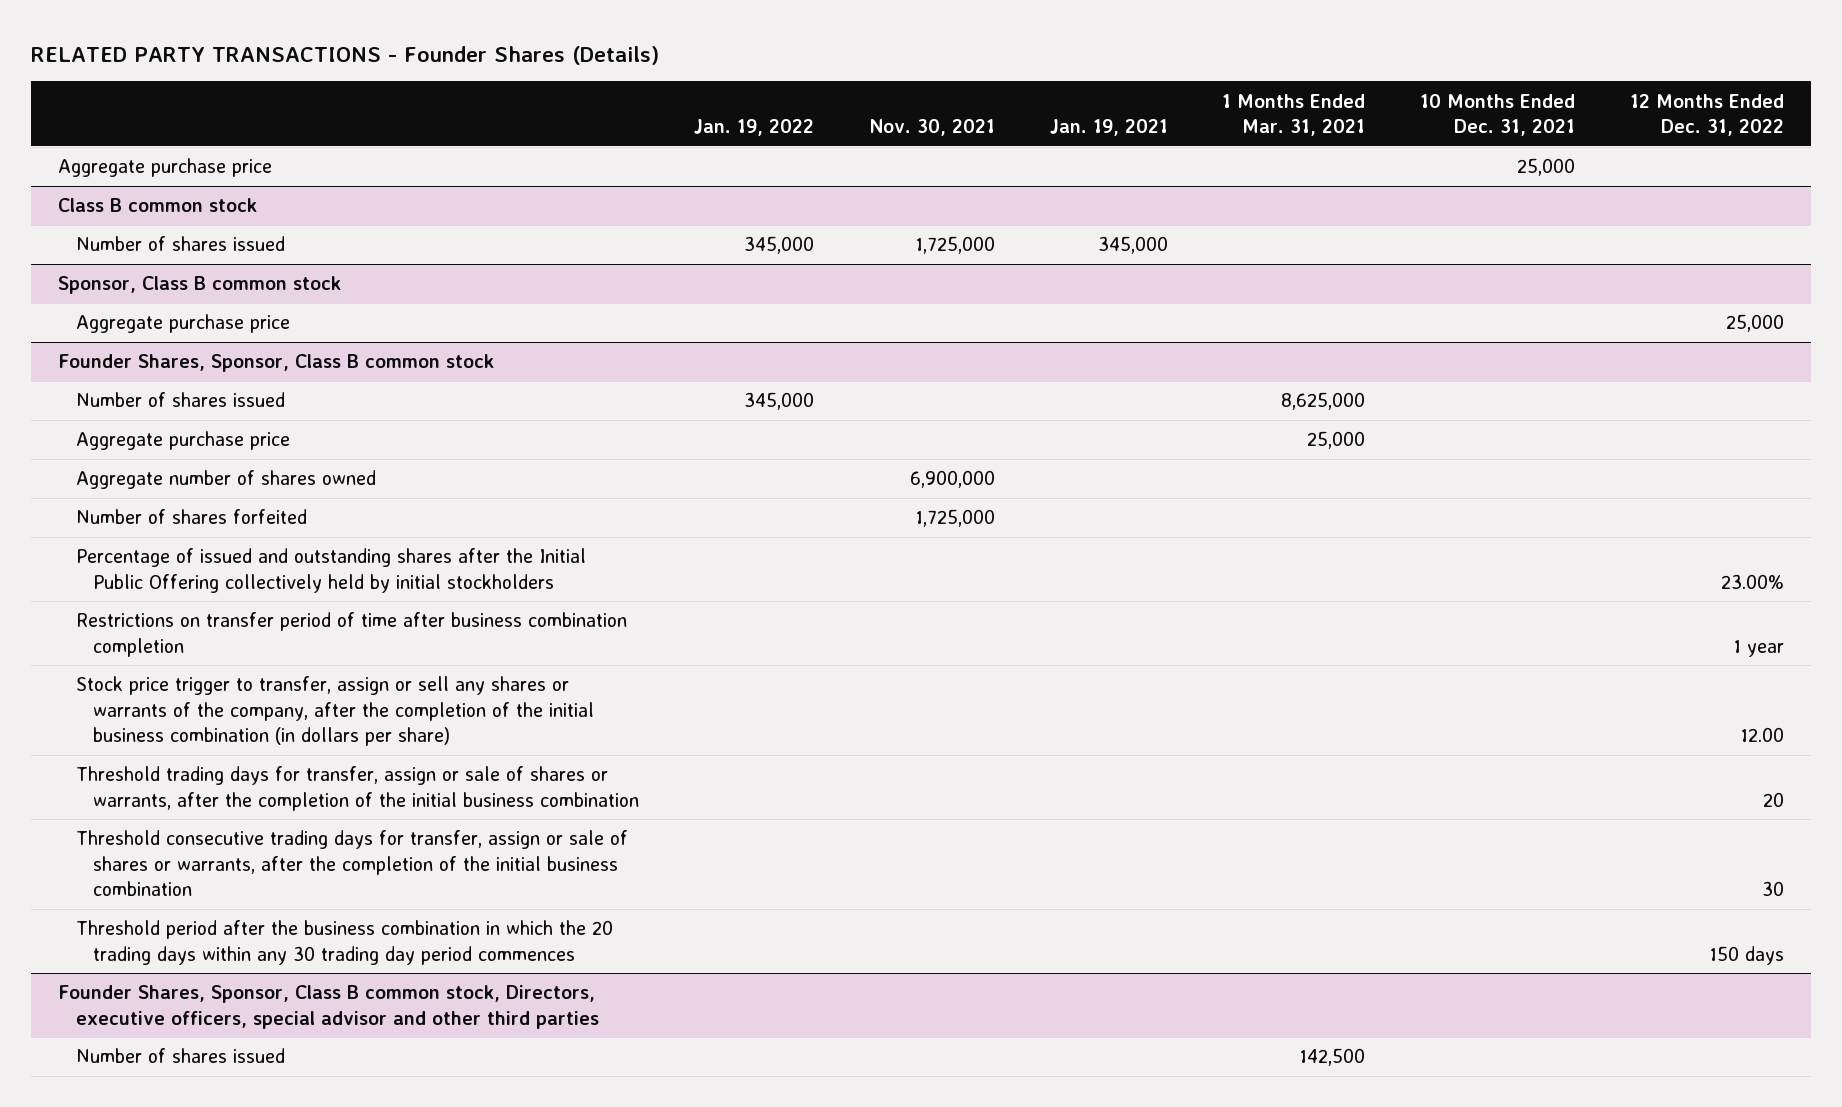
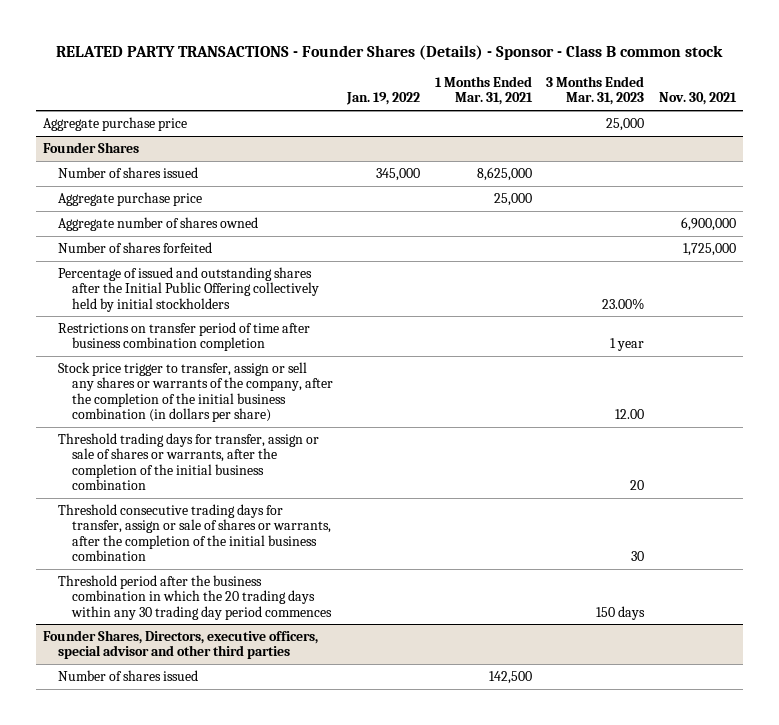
- RELATED PARTY TRANSACTIONS - Founder Shares (Details)
+ RELATED PARTY TRANSACTIONS - Founder Shares (Details) - Sponsor - Class B common stock
- | Jan. 19, 2022 | Nov. 30, 2021 | Jan. 19, 2021 | 1 Months Ended Mar. 31, 2021 | 10 Months Ended Dec. 31, 2021 | 12 Months Ended Dec. 31, 2022
+ | Jan. 19, 2022 | 1 Months Ended Mar. 31, 2021 | 3 Months Ended Mar. 31, 2023 | Nov. 30, 2021
- Class B common stock
- Number of shares issued | 345,000 | 1,725,000 | 345,000 | | |
- Sponsor, Class B common stock
- Aggregate purchase price | | | | | | 25,000
- Founder Shares, Sponsor, Class B common stock
+ Founder Shares
- Founder Shares, Sponsor, Class B common stock, Directors, executive officers, special advisor and other third parties
+ Founder Shares, Directors, executive officers, special advisor and other third parties

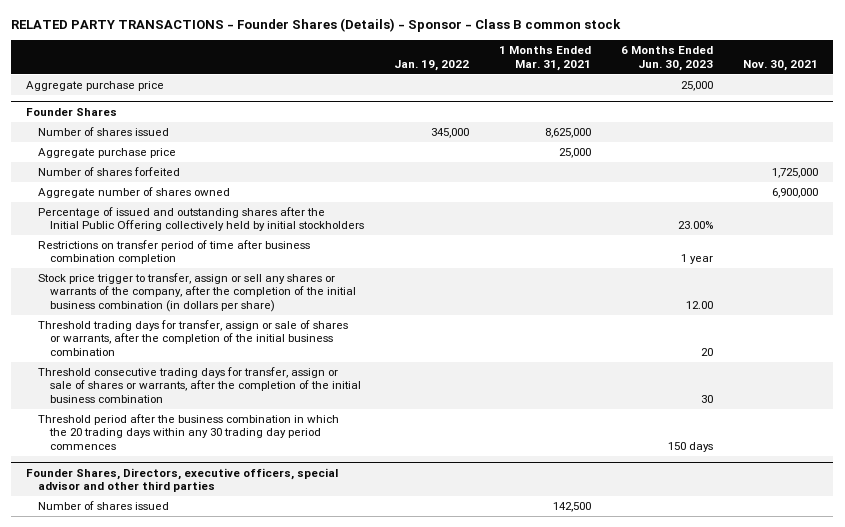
- | Jan. 19, 2022 | 1 Months Ended Mar. 31, 2021 | 3 Months Ended Mar. 31, 2023 | Nov. 30, 2021
+ | Jan. 19, 2022 | 1 Months Ended Mar. 31, 2021 | 6 Months Ended Jun. 30, 2023 | Nov. 30, 2021
@ Founder Shares
moved down: Aggregate number of shares owned | | | | 6,900,000

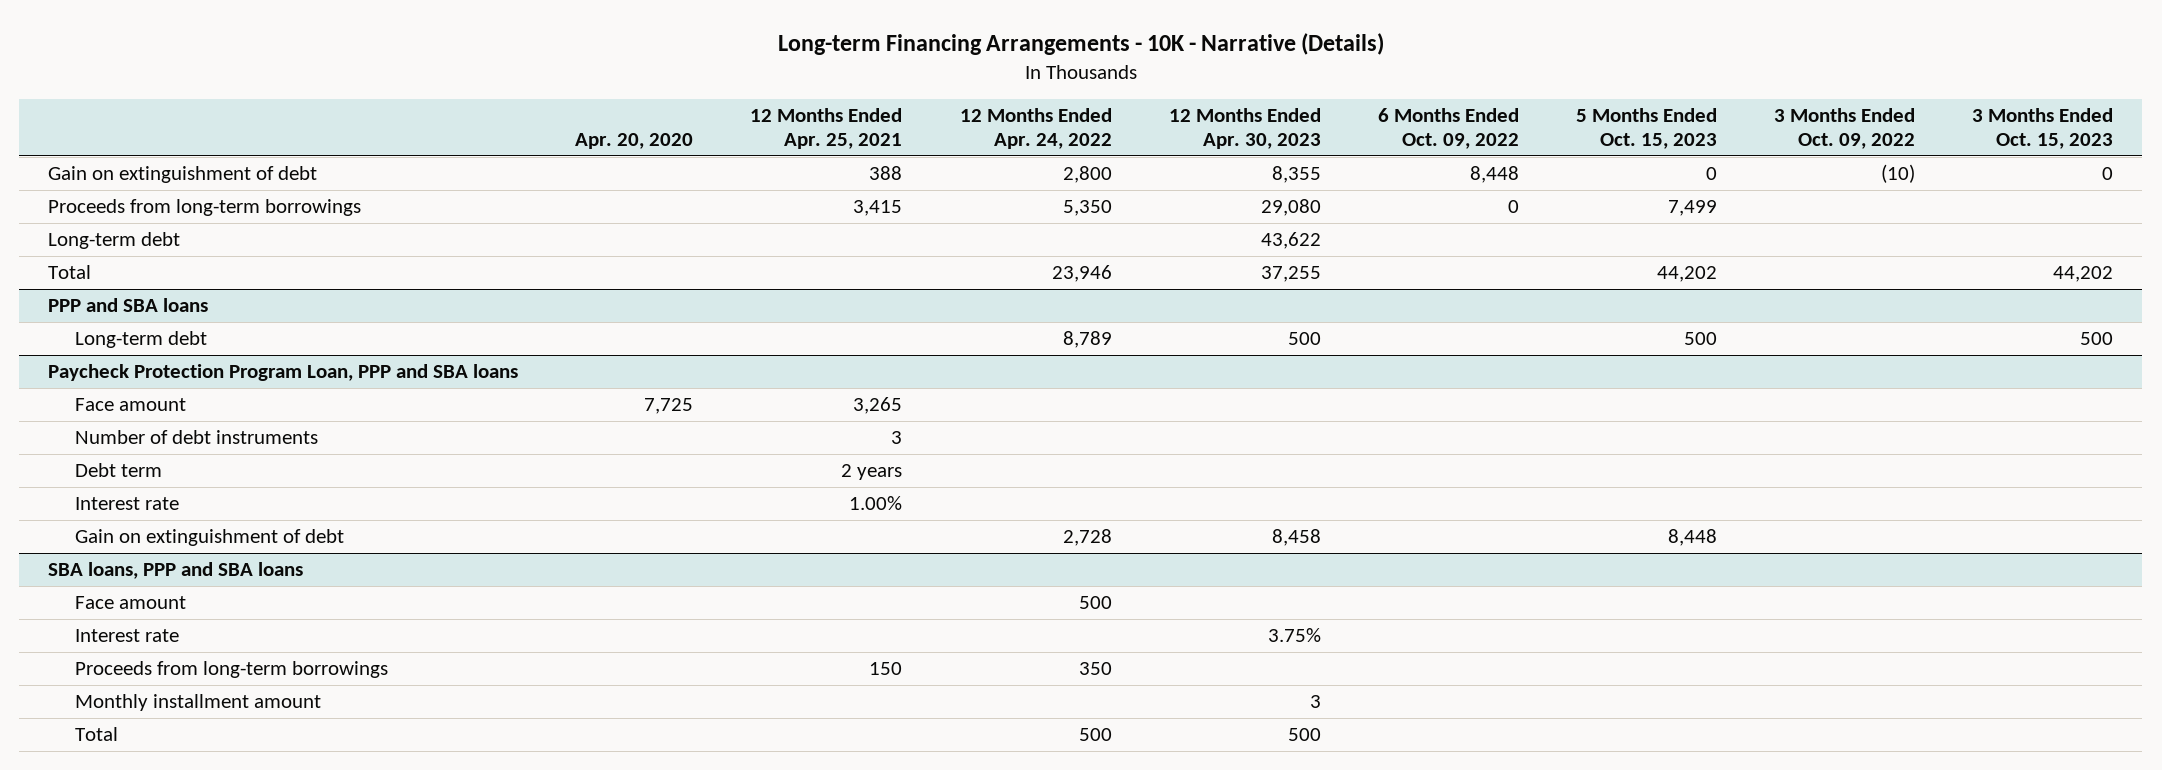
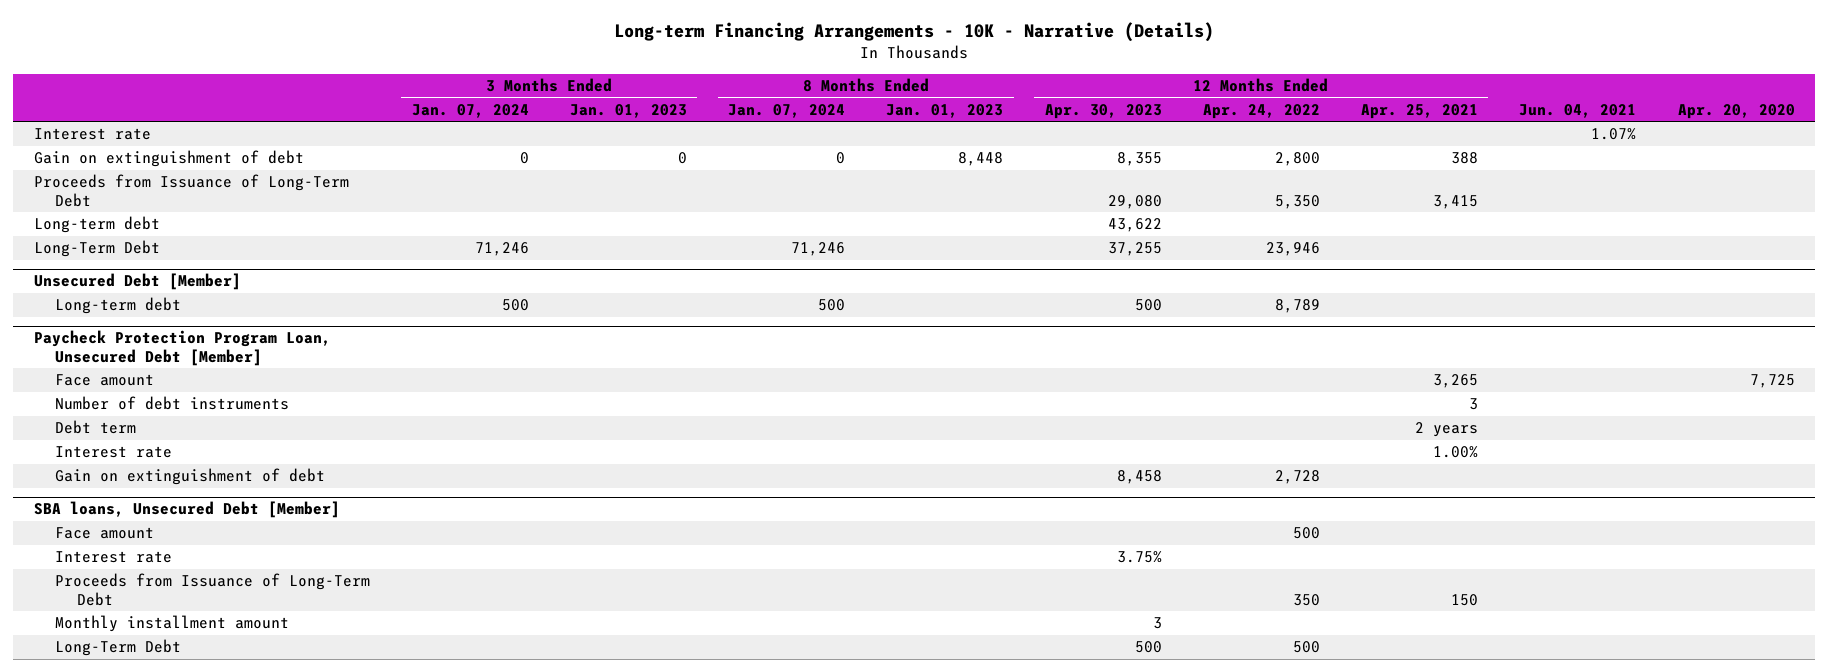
- | Apr. 20, 2020 | 12 Months Ended Apr. 25, 2021 | 12 Months Ended Apr. 24, 2022 | 12 Months Ended Apr. 30, 2023 | 6 Months Ended Oct. 09, 2022 | 5 Months Ended Oct. 15, 2023 | 3 Months Ended Oct. 09, 2022 | 3 Months Ended Oct. 15, 2023
+ | 3 Months Ended Jan. 07, 2024 | 3 Months Ended Jan. 01, 2023 | 8 Months Ended Jan. 07, 2024 | 8 Months Ended Jan. 01, 2023 | 12 Months Ended Apr. 30, 2023 | 12 Months Ended Apr. 24, 2022 | 12 Months Ended Apr. 25, 2021 | Jun. 04, 2021 | Apr. 20, 2020
+ Interest rate | | | | | | | | 1.07% |
- Proceeds from long-term borrowings | | 3,415 | 5,350 | 29,080 | 0 | 7,499 | |
+ Proceeds from Issuance of Long-Term Debt | | | | | 29,080 | 5,350 | 3,415 | |
- Total | | | 23,946 | 37,255 | | 44,202 | | 44,202
- PPP and SBA loans
+ Long-Term Debt | 71,246 | | 71,246 | | 37,255 | 23,946 | | |
+ Unsecured Debt [Member]
- Paycheck Protection Program Loan, PPP and SBA loans
+ Paycheck Protection Program Loan, Unsecured Debt [Member]
- SBA loans, PPP and SBA loans
+ SBA loans, Unsecured Debt [Member]
- Proceeds from long-term borrowings | | 150 | 350 | | | | |
+ Proceeds from Issuance of Long-Term Debt | | | | | | 350 | 150 | |
- Total | | | 500 | 500 | | | |
+ Long-Term Debt | | | | | 500 | 500 | | |

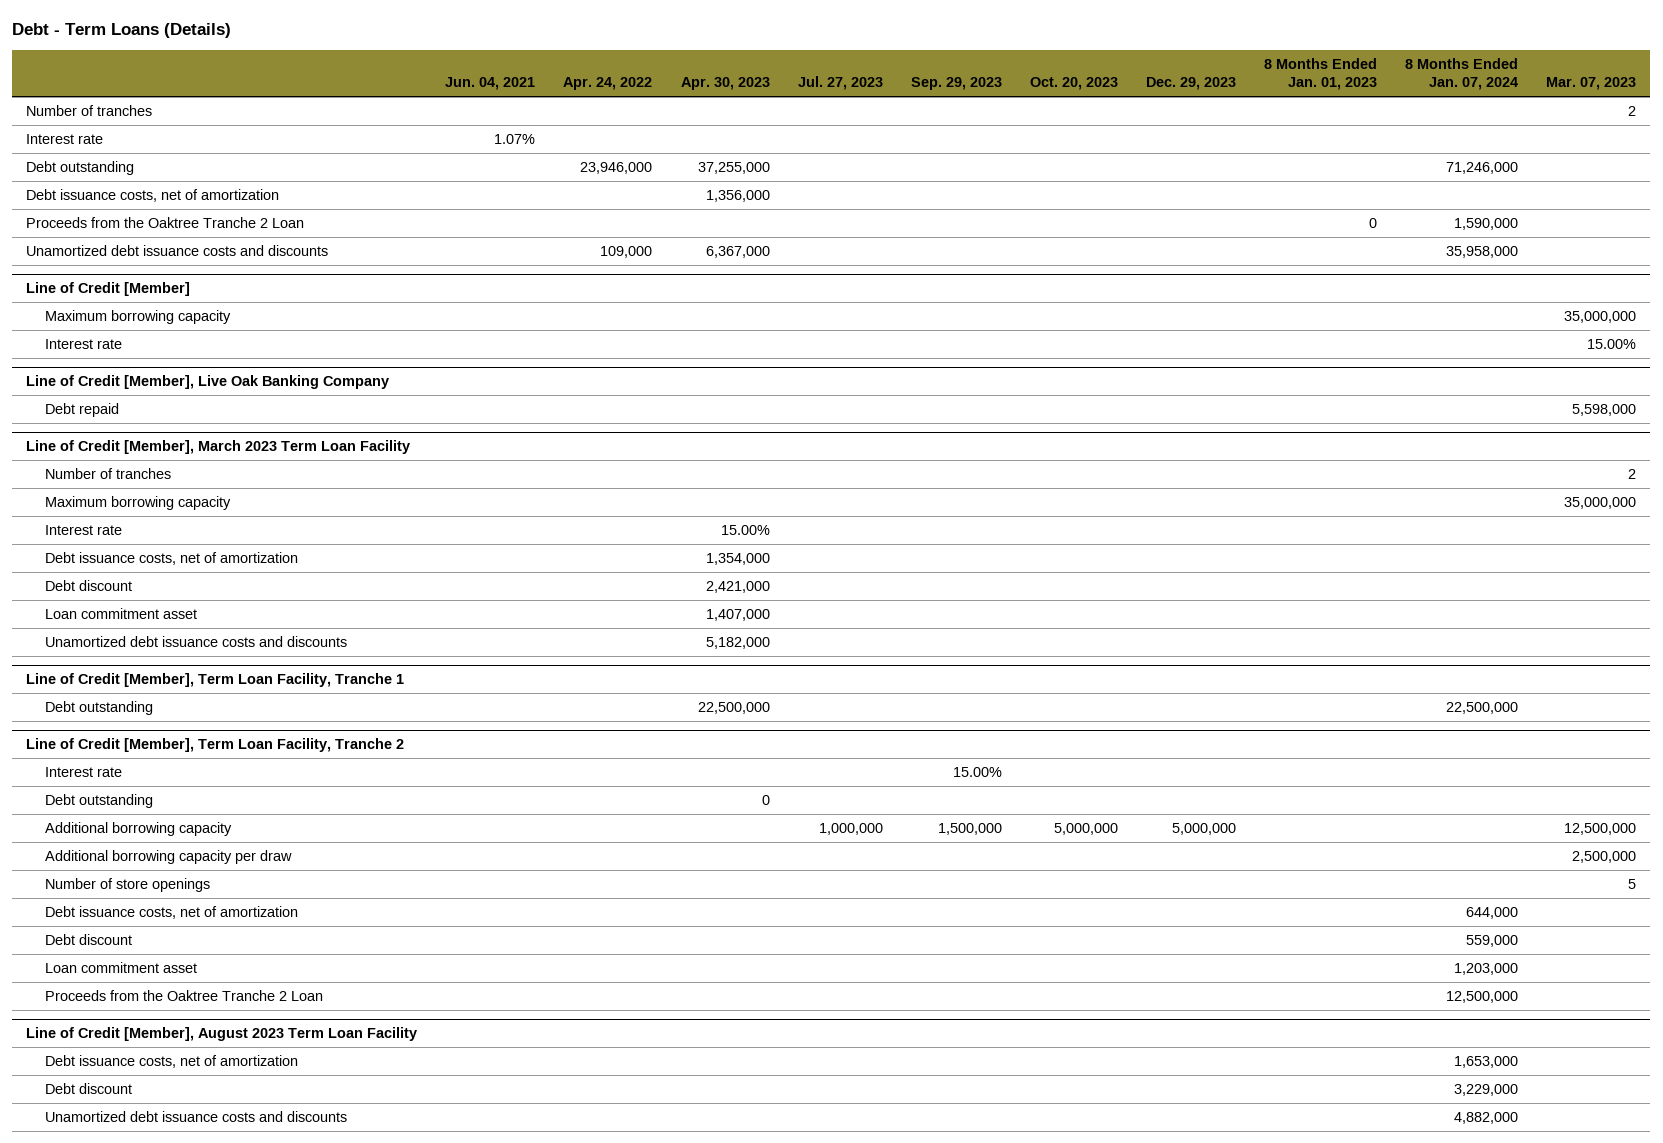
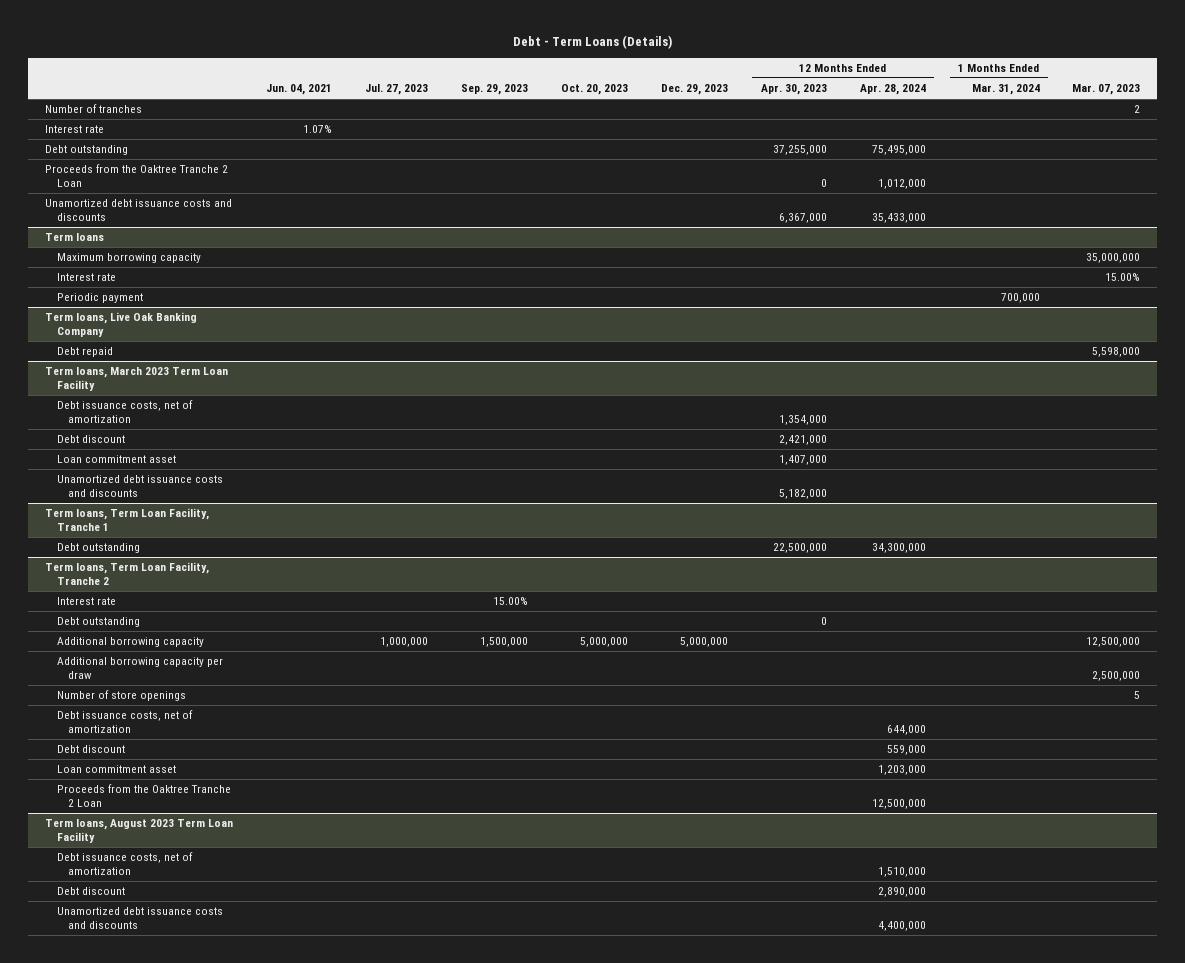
- | Jun. 04, 2021 | Apr. 24, 2022 | Apr. 30, 2023 | Jul. 27, 2023 | Sep. 29, 2023 | Oct. 20, 2023 | Dec. 29, 2023 | 8 Months Ended Jan. 01, 2023 | 8 Months Ended Jan. 07, 2024 | Mar. 07, 2023
+ | Jun. 04, 2021 | Jul. 27, 2023 | Sep. 29, 2023 | Oct. 20, 2023 | Dec. 29, 2023 | 12 Months Ended Apr. 30, 2023 | 12 Months Ended Apr. 28, 2024 | 1 Months Ended Mar. 31, 2024 | Mar. 07, 2023
- Debt issuance costs, net of amortization | | | 1,356,000 | | | | | | |
- Line of Credit [Member]
+ Term loans
- Line of Credit [Member], Live Oak Banking Company
+ Periodic payment | | | | | | | | 700,000 |
+ Term loans, Live Oak Banking Company
- Line of Credit [Member], March 2023 Term Loan Facility
- Number of tranches | | | | | | | | | | 2
- Maximum borrowing capacity | | | | | | | | | | 35,000,000
- Interest rate | | | 15.00% | | | | | | |
+ Term loans, March 2023 Term Loan Facility
- Line of Credit [Member], Term Loan Facility, Tranche 1
+ Term loans, Term Loan Facility, Tranche 1
- Line of Credit [Member], Term Loan Facility, Tranche 2
+ Term loans, Term Loan Facility, Tranche 2
- Line of Credit [Member], August 2023 Term Loan Facility
+ Term loans, August 2023 Term Loan Facility

